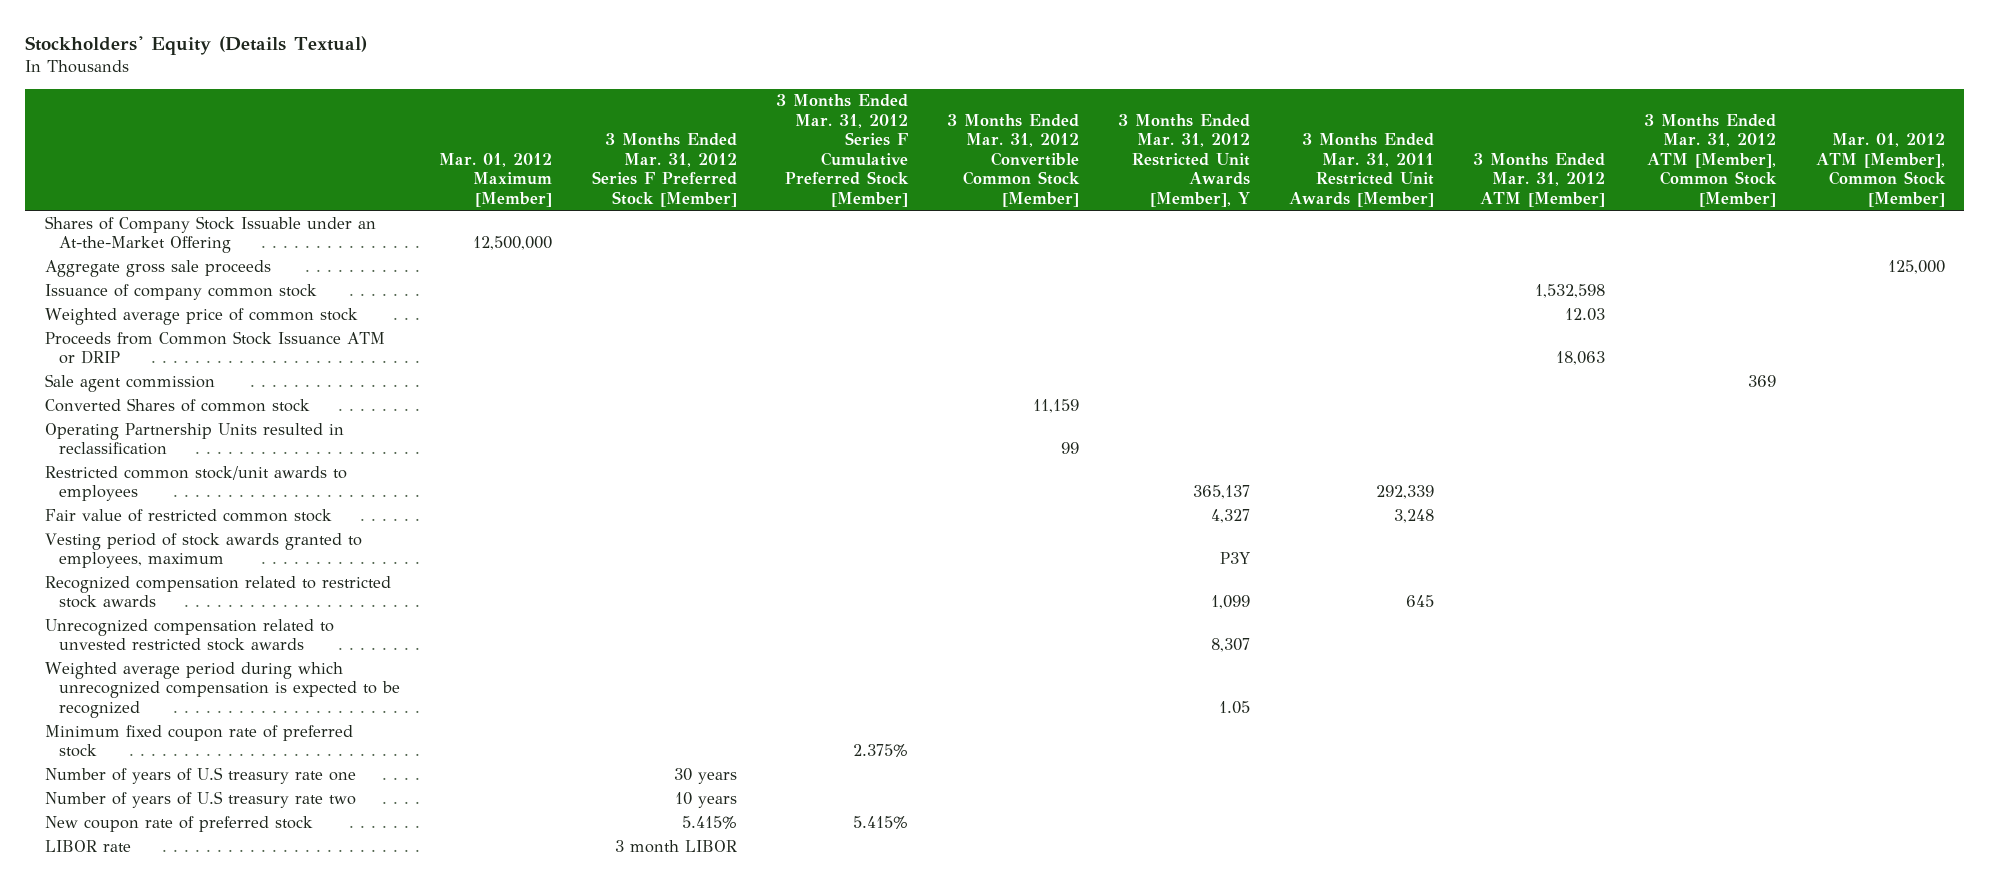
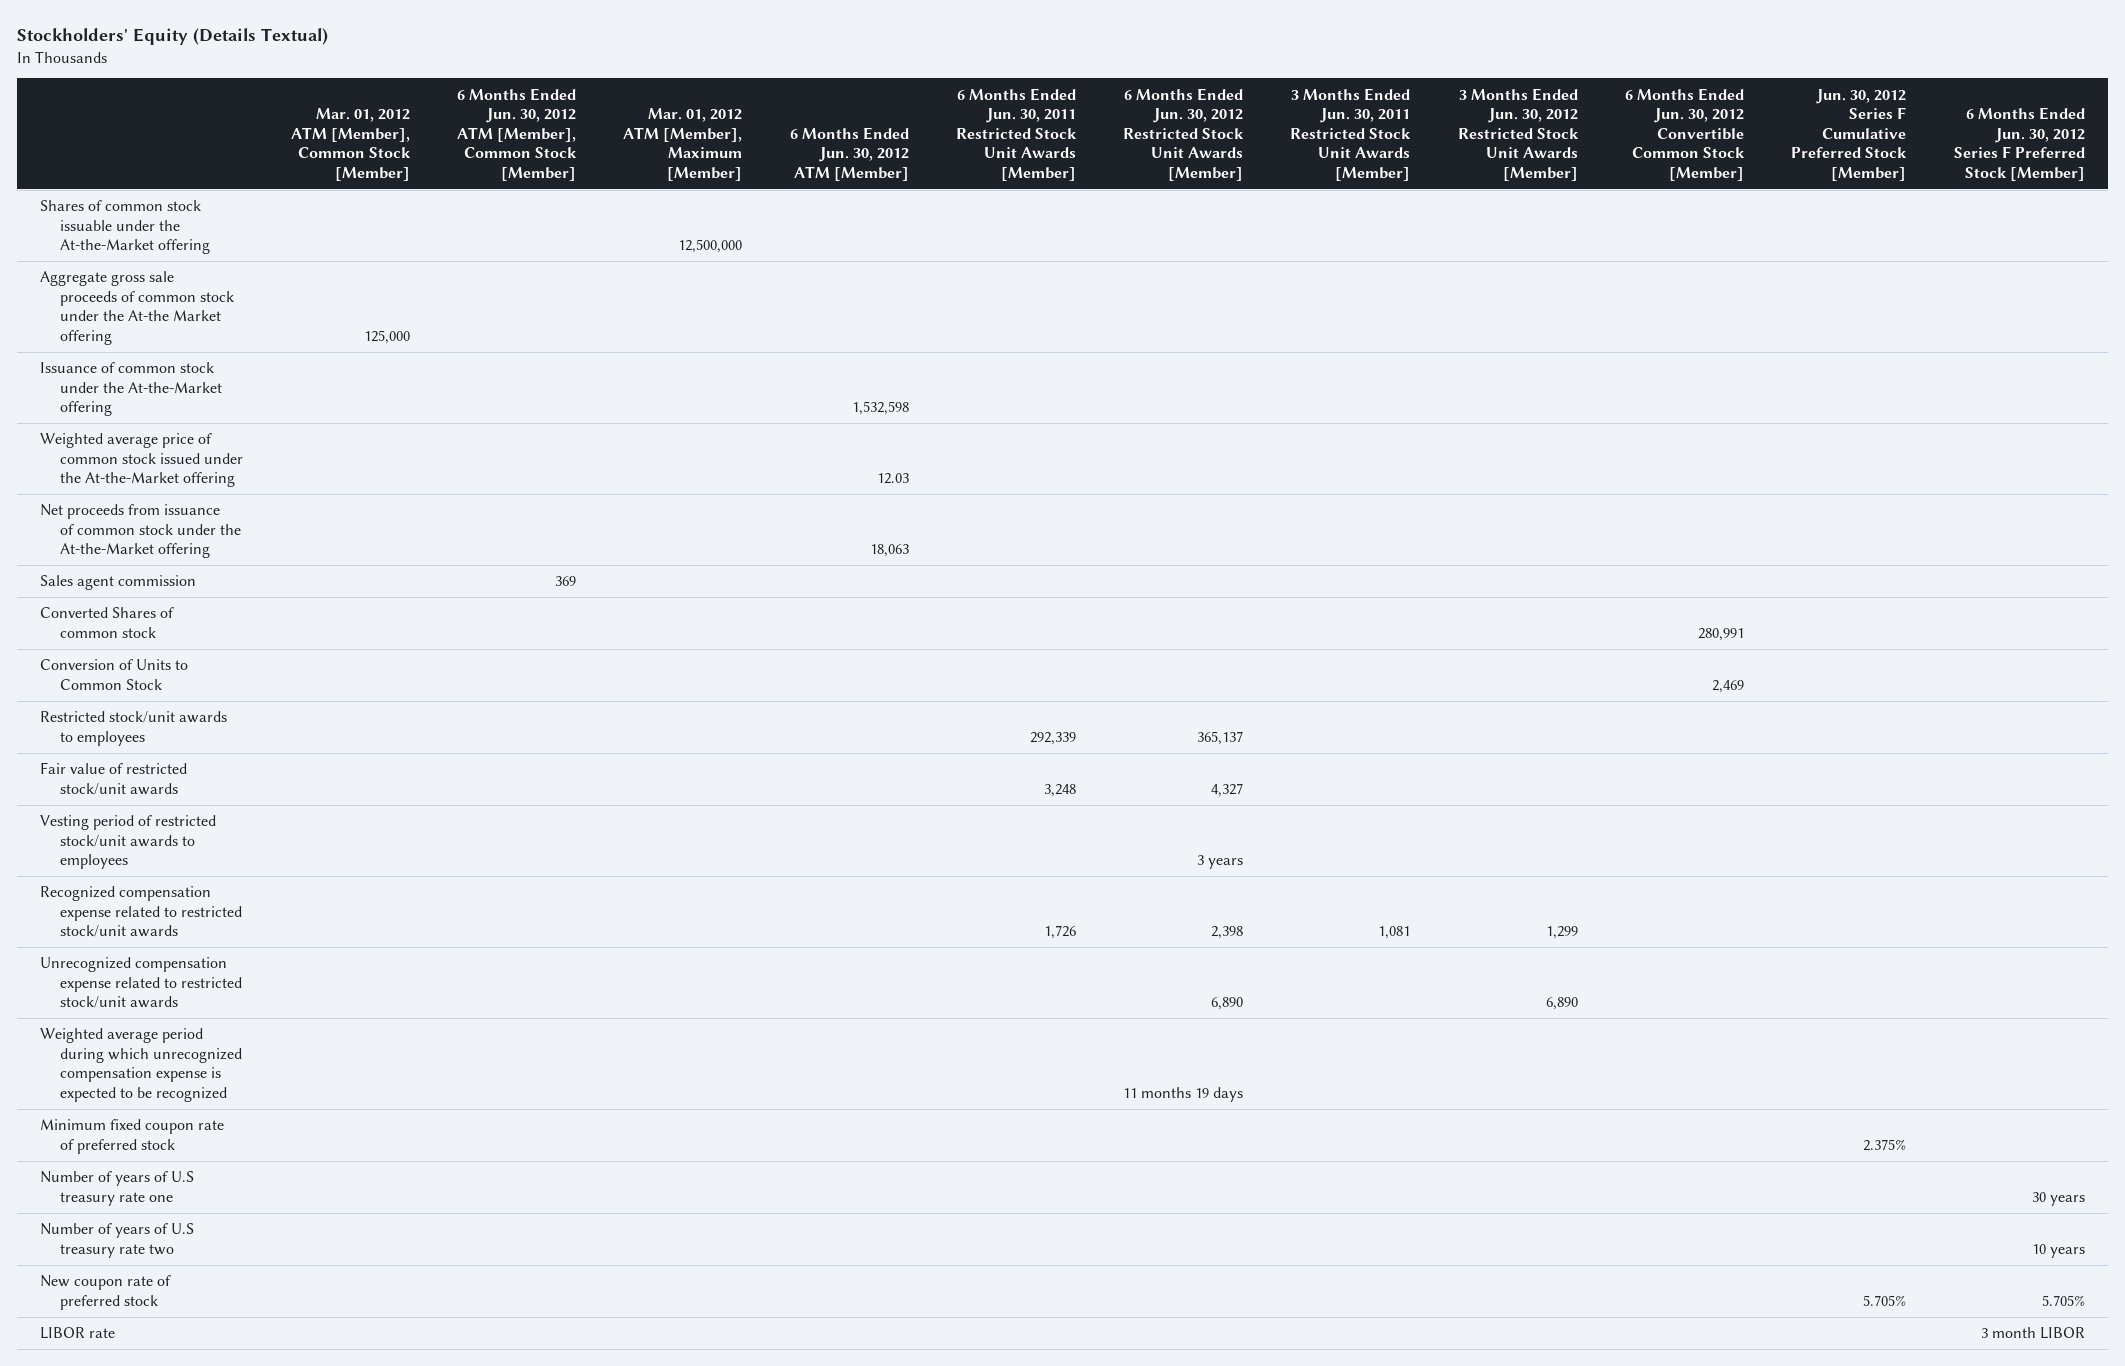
- | Mar. 01, 2012 Maximum [Member] | 3 Months Ended Mar. 31, 2012 Series F Preferred Stock [Member] | 3 Months Ended Mar. 31, 2012 Series F Cumulative Preferred Stock [Member] | 3 Months Ended Mar. 31, 2012 Convertible Common Stock [Member] | 3 Months Ended Mar. 31, 2012 Restricted Unit Awards [Member], Y | 3 Months Ended Mar. 31, 2011 Restricted Unit Awards [Member] | 3 Months Ended Mar. 31, 2012 ATM [Member] | 3 Months Ended Mar. 31, 2012 ATM [Member], Common Stock [Member] | Mar. 01, 2012 ATM [Member], Common Stock [Member]
+ | Mar. 01, 2012 ATM [Member], Common Stock [Member] | 6 Months Ended Jun. 30, 2012 ATM [Member], Common Stock [Member] | Mar. 01, 2012 ATM [Member], Maximum [Member] | 6 Months Ended Jun. 30, 2012 ATM [Member] | 6 Months Ended Jun. 30, 2011 Restricted Stock Unit Awards [Member] | 6 Months Ended Jun. 30, 2012 Restricted Stock Unit Awards [Member] | 3 Months Ended Jun. 30, 2011 Restricted Stock Unit Awards [Member] | 3 Months Ended Jun. 30, 2012 Restricted Stock Unit Awards [Member] | 6 Months Ended Jun. 30, 2012 Convertible Common Stock [Member] | Jun. 30, 2012 Series F Cumulative Preferred Stock [Member] | 6 Months Ended Jun. 30, 2012 Series F Preferred Stock [Member]
- Shares of Company Stock Issuable under an At-the-Market Offering | 12,500,000 | | | | | | | |
- Aggregate gross sale proceeds | | | | | | | | | 125,000
- Issuance of company common stock | | | | | | | 1,532,598 | |
- Weighted average price of common stock | | | | | | | 12.03 | |
- Proceeds from Common Stock Issuance ATM or DRIP | | | | | | | 18,063 | |
- Sale agent commission | | | | | | | | 369 |
+ Shares of common stock issuable under the At-the-Market offering | | | 12,500,000 | | | | | | | |
+ Aggregate gross sale proceeds of common stock under the At-the Market offering | 125,000 | | | | | | | | | |
+ Issuance of common stock under the At-the-Market offering | | | | 1,532,598 | | | | | | |
+ Weighted average price of common stock issued under the At-the-Market offering | | | | 12.03 | | | | | | |
+ Net proceeds from issuance of common stock under the At-the-Market offering | | | | 18,063 | | | | | | |
+ Sales agent commission | | 369 | | | | | | | | |
- Operating Partnership Units resulted in reclassification | | | | 99 | | | | |
- Restricted common stock/unit awards to employees | | | | | 365,137 | 292,339 | | |
- Fair value of restricted common stock | | | | | 4,327 | 3,248 | | |
- Vesting period of stock awards granted to employees, maximum | | | | | P3Y | | | |
- Recognized compensation related to restricted stock awards | | | | | 1,099 | 645 | | |
- Unrecognized compensation related to unvested restricted stock awards | | | | | 8,307 | | | |
- Weighted average period during which unrecognized compensation is expected to be recognized | | | | | 1.05 | | | |
+ Conversion of Units to Common Stock | | | | | | | | | 2,469 | |
+ Restricted stock/unit awards to employees | | | | | 292,339 | 365,137 | | | | |
+ Fair value of restricted stock/unit awards | | | | | 3,248 | 4,327 | | | | |
+ Vesting period of restricted stock/unit awards to employees | | | | | | 3 years | | | | |
+ Recognized compensation expense related to restricted stock/unit awards | | | | | 1,726 | 2,398 | 1,081 | 1,299 | | |
+ Unrecognized compensation expense related to restricted stock/unit awards | | | | | | 6,890 | | 6,890 | | |
+ Weighted average period during which unrecognized compensation expense is expected to be recognized | | | | | | 11 months 19 days | | | | |

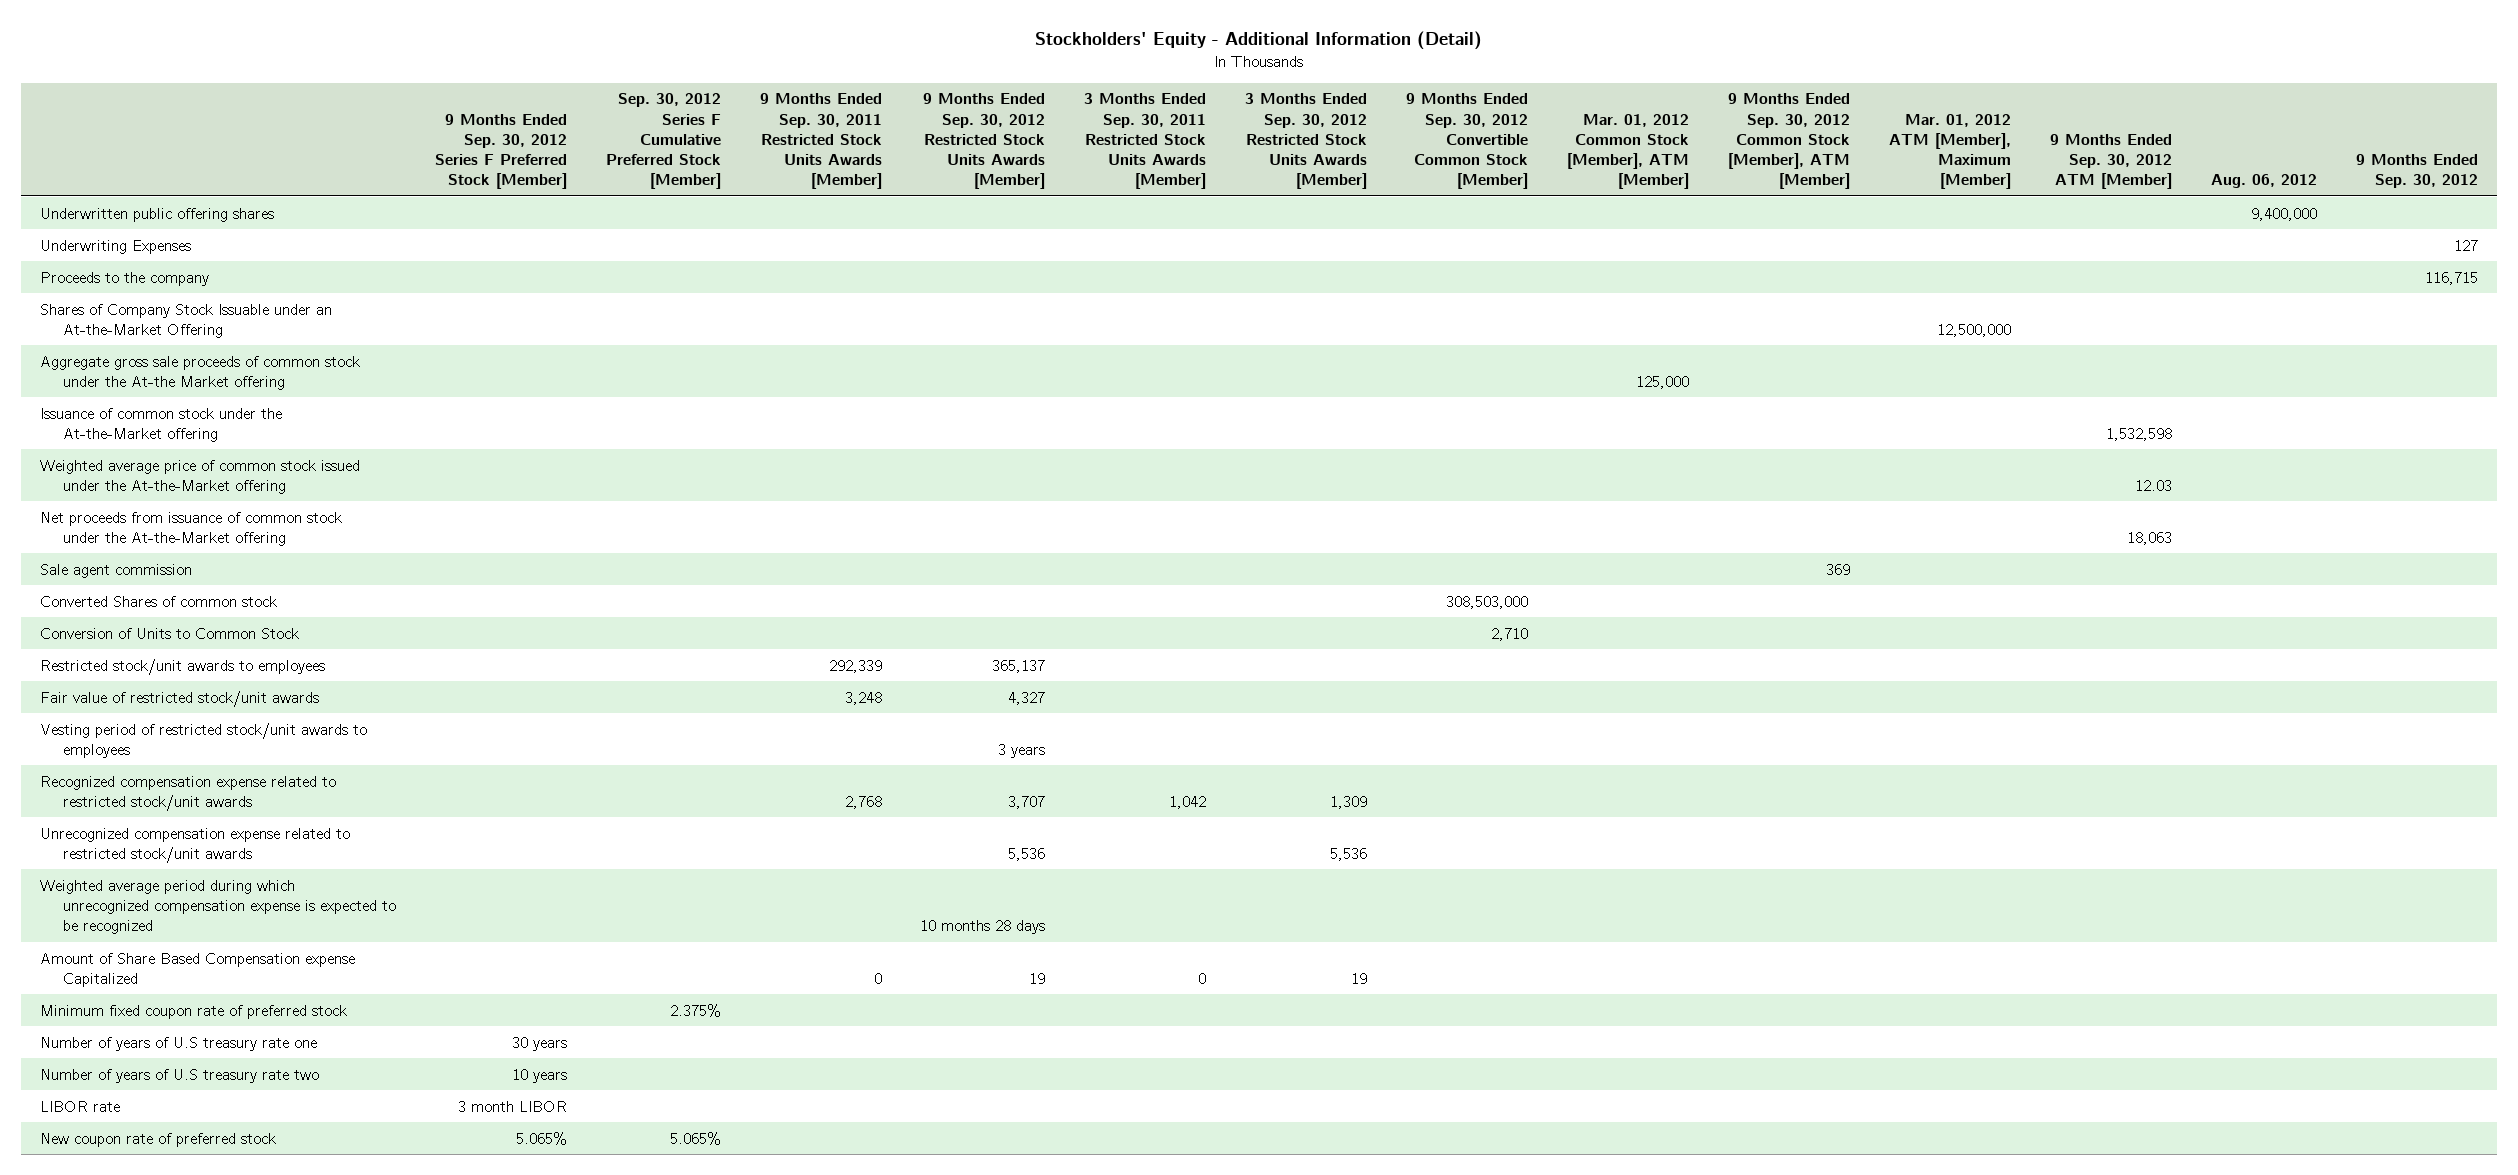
- Stockholders' Equity (Details Textual)
+ Stockholders' Equity - Additional Information (Detail)
- | Mar. 01, 2012 ATM [Member], Common Stock [Member] | 6 Months Ended Jun. 30, 2012 ATM [Member], Common Stock [Member] | Mar. 01, 2012 ATM [Member], Maximum [Member] | 6 Months Ended Jun. 30, 2012 ATM [Member] | 6 Months Ended Jun. 30, 2011 Restricted Stock Unit Awards [Member] | 6 Months Ended Jun. 30, 2012 Restricted Stock Unit Awards [Member] | 3 Months Ended Jun. 30, 2011 Restricted Stock Unit Awards [Member] | 3 Months Ended Jun. 30, 2012 Restricted Stock Unit Awards [Member] | 6 Months Ended Jun. 30, 2012 Convertible Common Stock [Member] | Jun. 30, 2012 Series F Cumulative Preferred Stock [Member] | 6 Months Ended Jun. 30, 2012 Series F Preferred Stock [Member]
+ | 9 Months Ended Sep. 30, 2012 Series F Preferred Stock [Member] | Sep. 30, 2012 Series F Cumulative Preferred Stock [Member] | 9 Months Ended Sep. 30, 2011 Restricted Stock Units Awards [Member] | 9 Months Ended Sep. 30, 2012 Restricted Stock Units Awards [Member] | 3 Months Ended Sep. 30, 2011 Restricted Stock Units Awards [Member] | 3 Months Ended Sep. 30, 2012 Restricted Stock Units Awards [Member] | 9 Months Ended Sep. 30, 2012 Convertible Common Stock [Member] | Mar. 01, 2012 Common Stock [Member], ATM [Member] | 9 Months Ended Sep. 30, 2012 Common Stock [Member], ATM [Member] | Mar. 01, 2012 ATM [Member], Maximum [Member] | 9 Months Ended Sep. 30, 2012 ATM [Member] | Aug. 06, 2012 | 9 Months Ended Sep. 30, 2012
- Shares of common stock issuable under the At-the-Market offering | | | 12,500,000 | | | | | | | |
+ Underwritten public offering shares | | | | | | | | | | | | 9,400,000 |
+ Underwriting Expenses | | | | | | | | | | | | | 127
+ Proceeds to the company | | | | | | | | | | | | | 116,715
+ Shares of Company Stock Issuable under an At-the-Market Offering | | | | | | | | | | 12,500,000 | | |
- Sales agent commission | | 369 | | | | | | | | |
+ Sale agent commission | | | | | | | | | 369 | | | |
+ Amount of Share Based Compensation expense Capitalized | | | 0 | 19 | 0 | 19 | | | | | | |
moved down: New coupon rate of preferred stock | 5.065% | 5.065% | | | | | | | | | | |

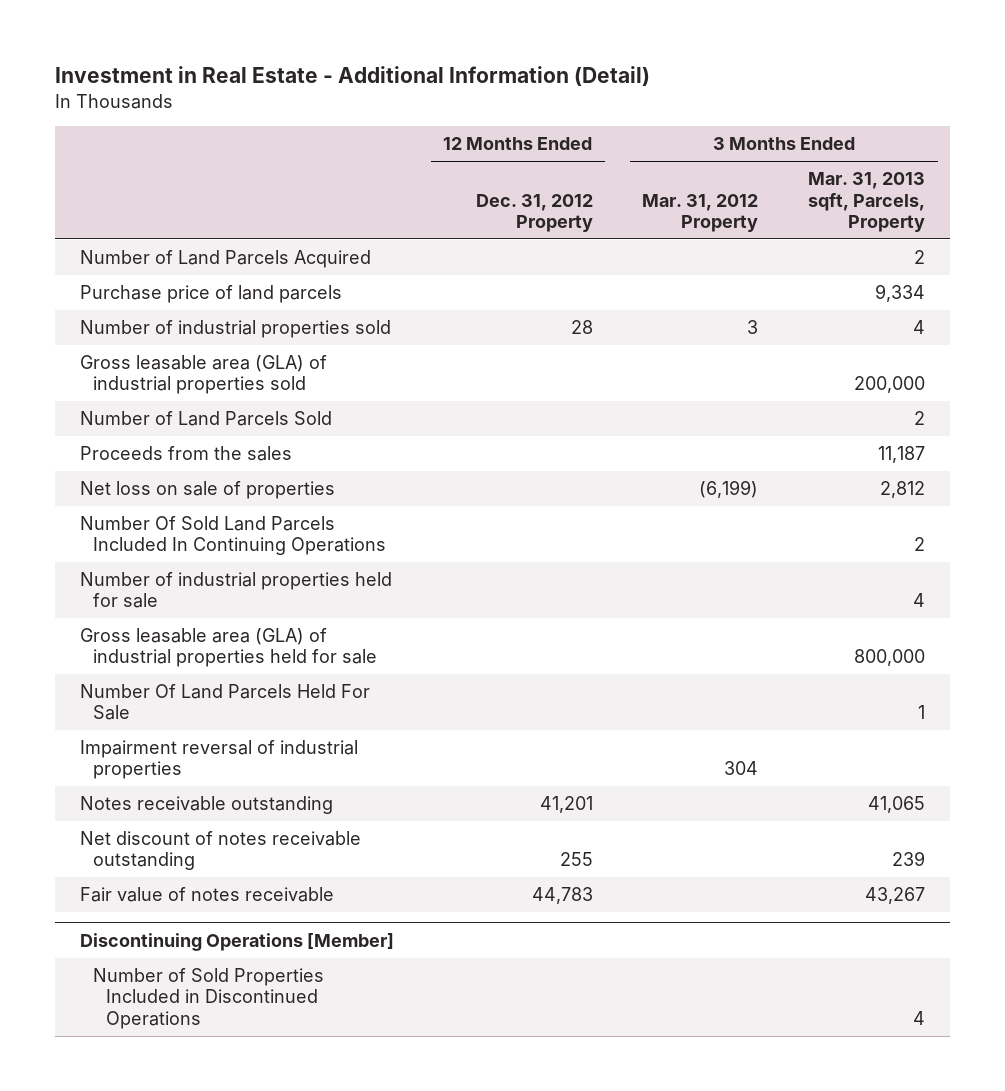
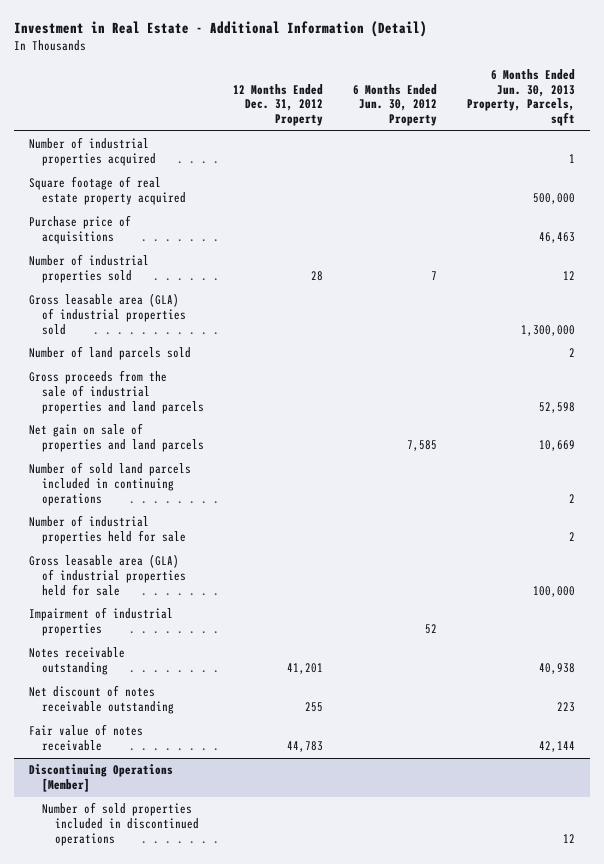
- | 12 Months Ended Dec. 31, 2012 Property | 3 Months Ended Mar. 31, 2012 Property | 3 Months Ended Mar. 31, 2013 sqft, Parcels, Property
+ | 12 Months Ended Dec. 31, 2012 Property | 6 Months Ended Jun. 30, 2012 Property | 6 Months Ended Jun. 30, 2013 Property, Parcels, sqft
- Number of Land Parcels Acquired | | | 2
- Purchase price of land parcels | | | 9,334
+ Number of industrial properties acquired | | | 1
+ Square footage of real estate property acquired | | | 500,000
+ Purchase price of acquisitions | | | 46,463
- Number of Land Parcels Sold | | | 2
- Proceeds from the sales | | | 11,187
- Net loss on sale of properties | | (6,199) | 2,812
- Number Of Sold Land Parcels Included In Continuing Operations | | | 2
+ Number of land parcels sold | | | 2
+ Gross proceeds from the sale of industrial properties and land parcels | | | 52,598
+ Net gain on sale of properties and land parcels | | 7,585 | 10,669
+ Number of sold land parcels included in continuing operations | | | 2
- Number Of Land Parcels Held For Sale | | | 1
- Impairment reversal of industrial properties | | 304 |
+ Impairment of industrial properties | | 52 |
@ Discontinuing Operations [Member]
- Number of Sold Properties Included in Discontinued Operations | | | 4
+ Number of sold properties included in discontinued operations | | | 12

